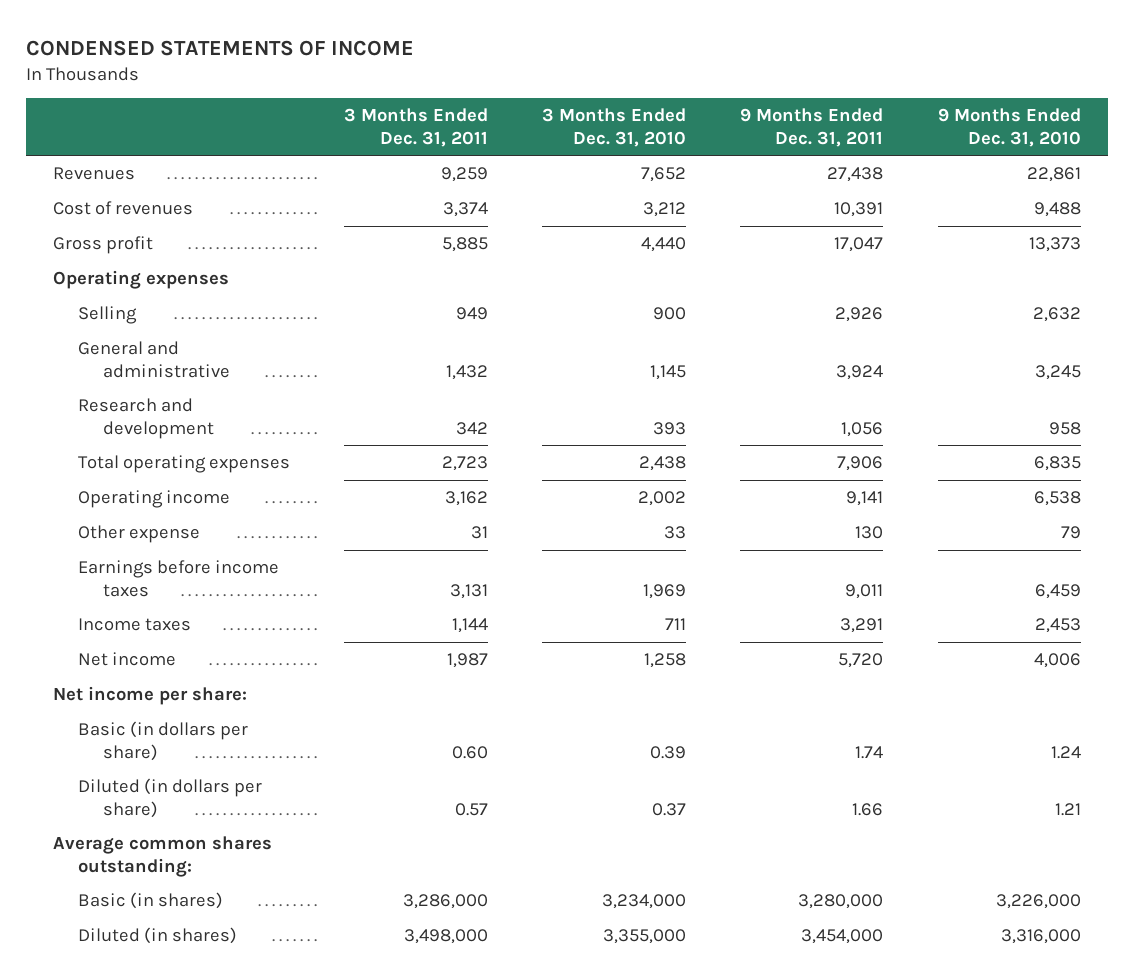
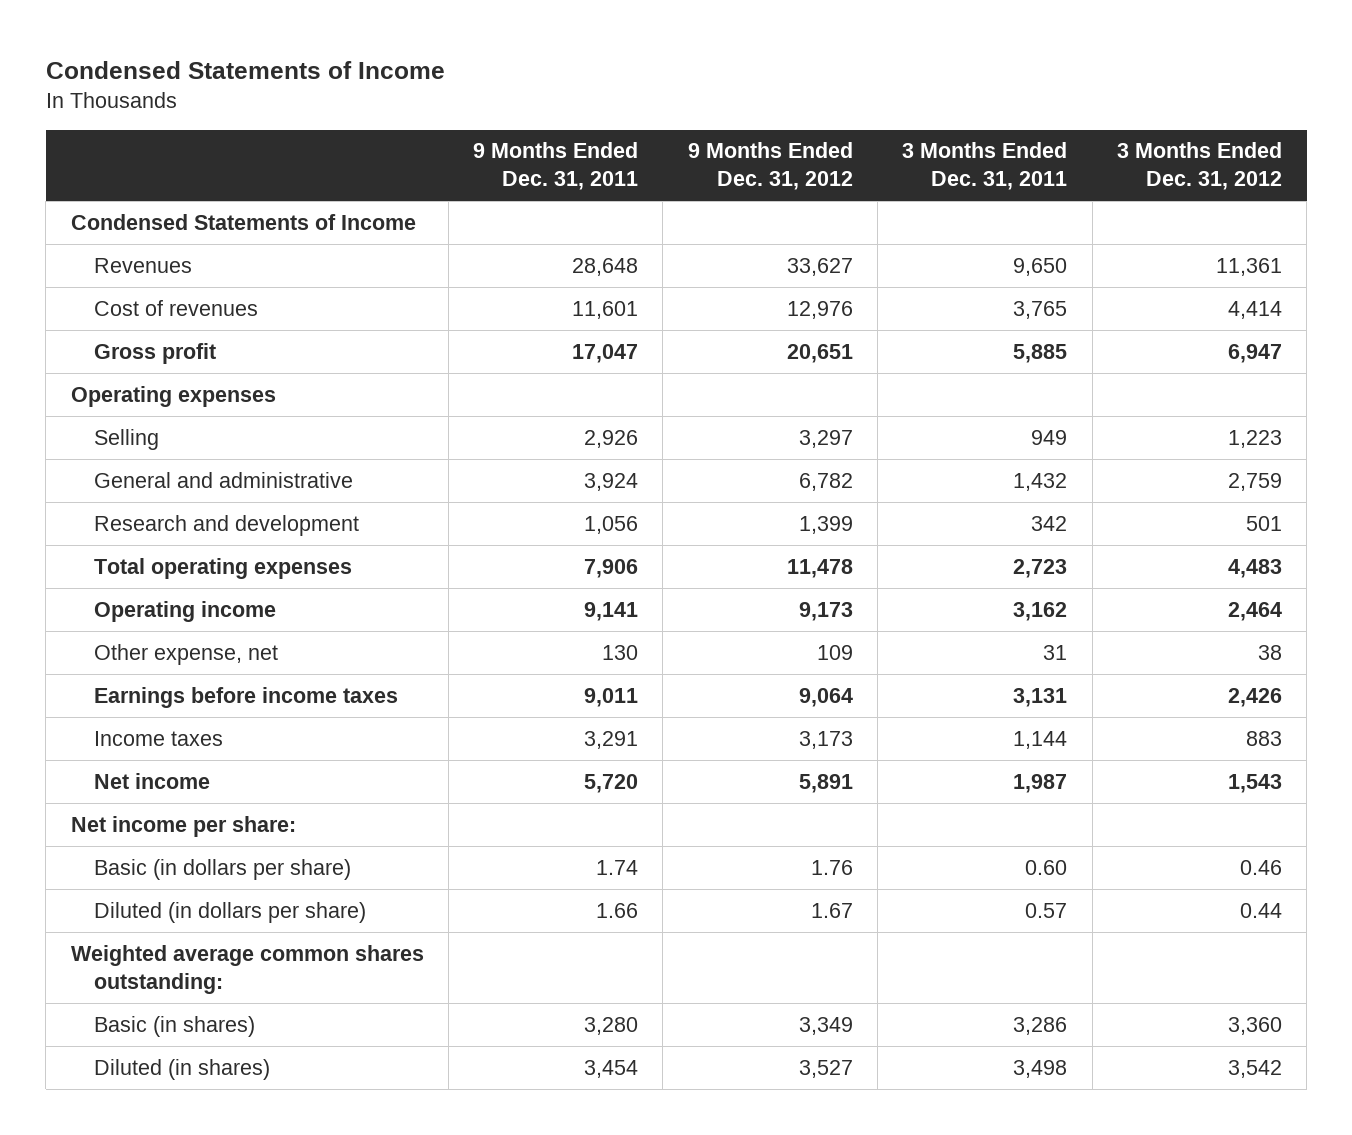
- CONDENSED STATEMENTS OF INCOME
+ Condensed Statements of Income
- | 3 Months Ended Dec. 31, 2011 | 3 Months Ended Dec. 31, 2010 | 9 Months Ended Dec. 31, 2011 | 9 Months Ended Dec. 31, 2010
+ | 9 Months Ended Dec. 31, 2011 | 9 Months Ended Dec. 31, 2012 | 3 Months Ended Dec. 31, 2011 | 3 Months Ended Dec. 31, 2012
- Revenues | 9,259 | 7,652 | 27,438 | 22,861
- Cost of revenues | 3,374 | 3,212 | 10,391 | 9,488
+ Condensed Statements of Income
+ Revenues | 28,648 | 33,627 | 9,650 | 11,361
+ Cost of revenues | 11,601 | 12,976 | 3,765 | 4,414
- Other expense | 31 | 33 | 130 | 79
+ Other expense, net | 130 | 109 | 31 | 38
- Average common shares outstanding:
- Basic (in shares) | 3,286,000 | 3,234,000 | 3,280,000 | 3,226,000
- Diluted (in shares) | 3,498,000 | 3,355,000 | 3,454,000 | 3,316,000
+ Weighted average common shares outstanding:
+ Basic (in shares) | 3,280 | 3,349 | 3,286 | 3,360
+ Diluted (in shares) | 3,454 | 3,527 | 3,498 | 3,542

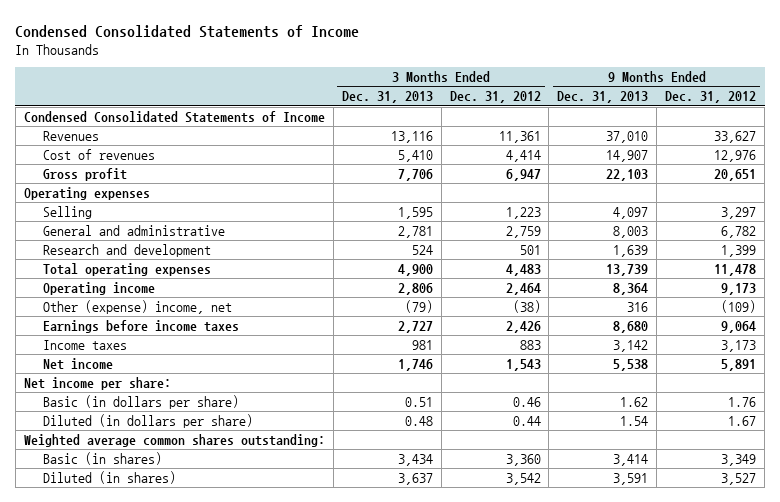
- Condensed Statements of Income
+ Condensed Consolidated Statements of Income
- | 9 Months Ended Dec. 31, 2011 | 9 Months Ended Dec. 31, 2012 | 3 Months Ended Dec. 31, 2011 | 3 Months Ended Dec. 31, 2012
+ | 3 Months Ended Dec. 31, 2013 | 3 Months Ended Dec. 31, 2012 | 9 Months Ended Dec. 31, 2013 | 9 Months Ended Dec. 31, 2012
- Condensed Statements of Income
+ Condensed Consolidated Statements of Income
- Other expense, net | 130 | 109 | 31 | 38
+ Other (expense) income, net | (79) | (38) | 316 | (109)

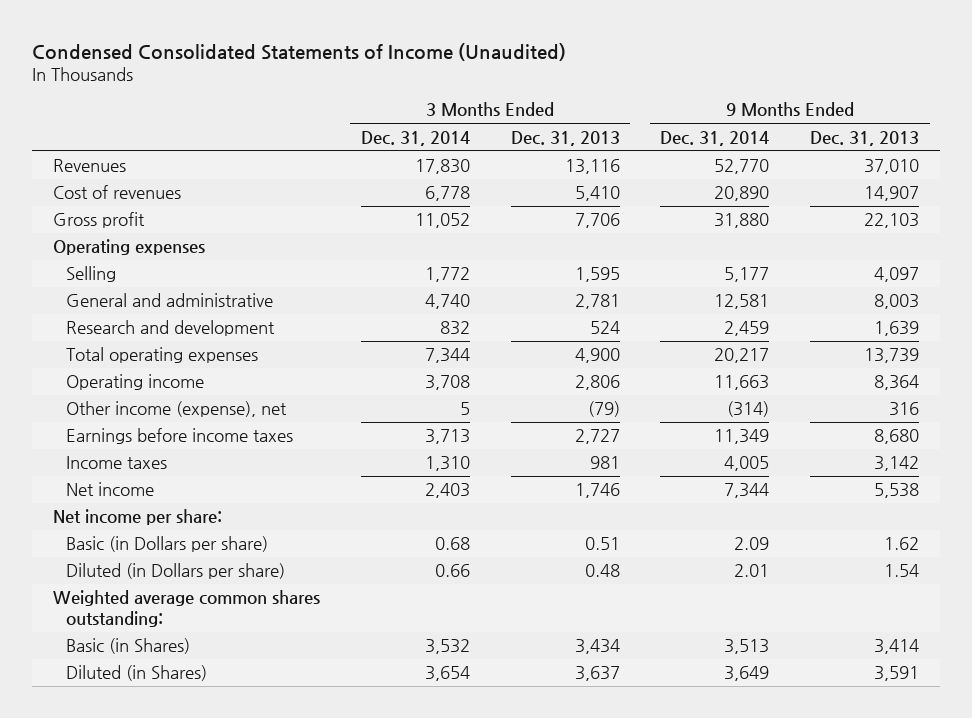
- Condensed Consolidated Statements of Income
+ Condensed Consolidated Statements of Income (Unaudited)
- | 3 Months Ended Dec. 31, 2013 | 3 Months Ended Dec. 31, 2012 | 9 Months Ended Dec. 31, 2013 | 9 Months Ended Dec. 31, 2012
+ | 3 Months Ended Dec. 31, 2014 | 3 Months Ended Dec. 31, 2013 | 9 Months Ended Dec. 31, 2014 | 9 Months Ended Dec. 31, 2013
- Condensed Consolidated Statements of Income
- Other (expense) income, net | (79) | (38) | 316 | (109)
+ Other income (expense), net | 5 | (79) | (314) | 316
- Basic (in dollars per share) | 0.51 | 0.46 | 1.62 | 1.76
- Diluted (in dollars per share) | 0.48 | 0.44 | 1.54 | 1.67
+ Basic (in Dollars per share) | 0.68 | 0.51 | 2.09 | 1.62
+ Diluted (in Dollars per share) | 0.66 | 0.48 | 2.01 | 1.54
- Basic (in shares) | 3,434 | 3,360 | 3,414 | 3,349
- Diluted (in shares) | 3,637 | 3,542 | 3,591 | 3,527
+ Basic (in Shares) | 3,532 | 3,434 | 3,513 | 3,414
+ Diluted (in Shares) | 3,654 | 3,637 | 3,649 | 3,591

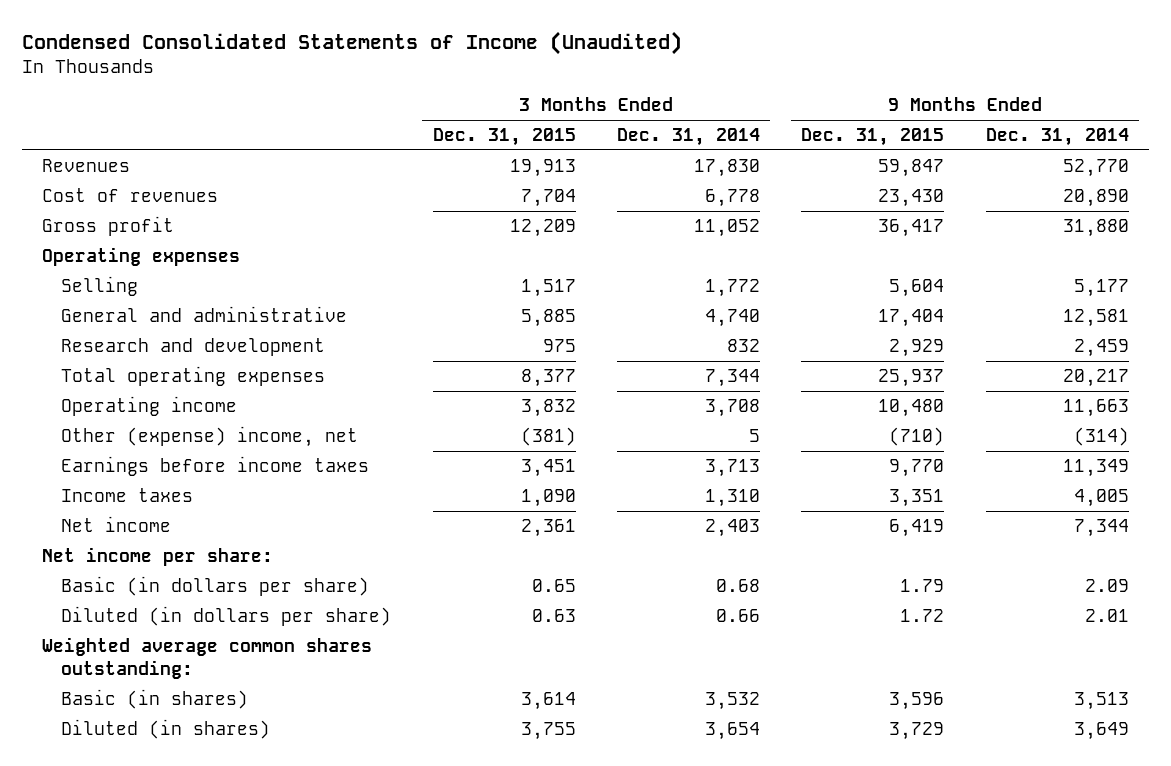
- | 3 Months Ended Dec. 31, 2014 | 3 Months Ended Dec. 31, 2013 | 9 Months Ended Dec. 31, 2014 | 9 Months Ended Dec. 31, 2013
+ | 3 Months Ended Dec. 31, 2015 | 3 Months Ended Dec. 31, 2014 | 9 Months Ended Dec. 31, 2015 | 9 Months Ended Dec. 31, 2014
- Other income (expense), net | 5 | (79) | (314) | 316
+ Other (expense) income, net | (381) | 5 | (710) | (314)
- Basic (in Dollars per share) | 0.68 | 0.51 | 2.09 | 1.62
- Diluted (in Dollars per share) | 0.66 | 0.48 | 2.01 | 1.54
+ Basic (in dollars per share) | 0.65 | 0.68 | 1.79 | 2.09
+ Diluted (in dollars per share) | 0.63 | 0.66 | 1.72 | 2.01
- Basic (in Shares) | 3,532 | 3,434 | 3,513 | 3,414
- Diluted (in Shares) | 3,654 | 3,637 | 3,649 | 3,591
+ Basic (in shares) | 3,614 | 3,532 | 3,596 | 3,513
+ Diluted (in shares) | 3,755 | 3,654 | 3,729 | 3,649

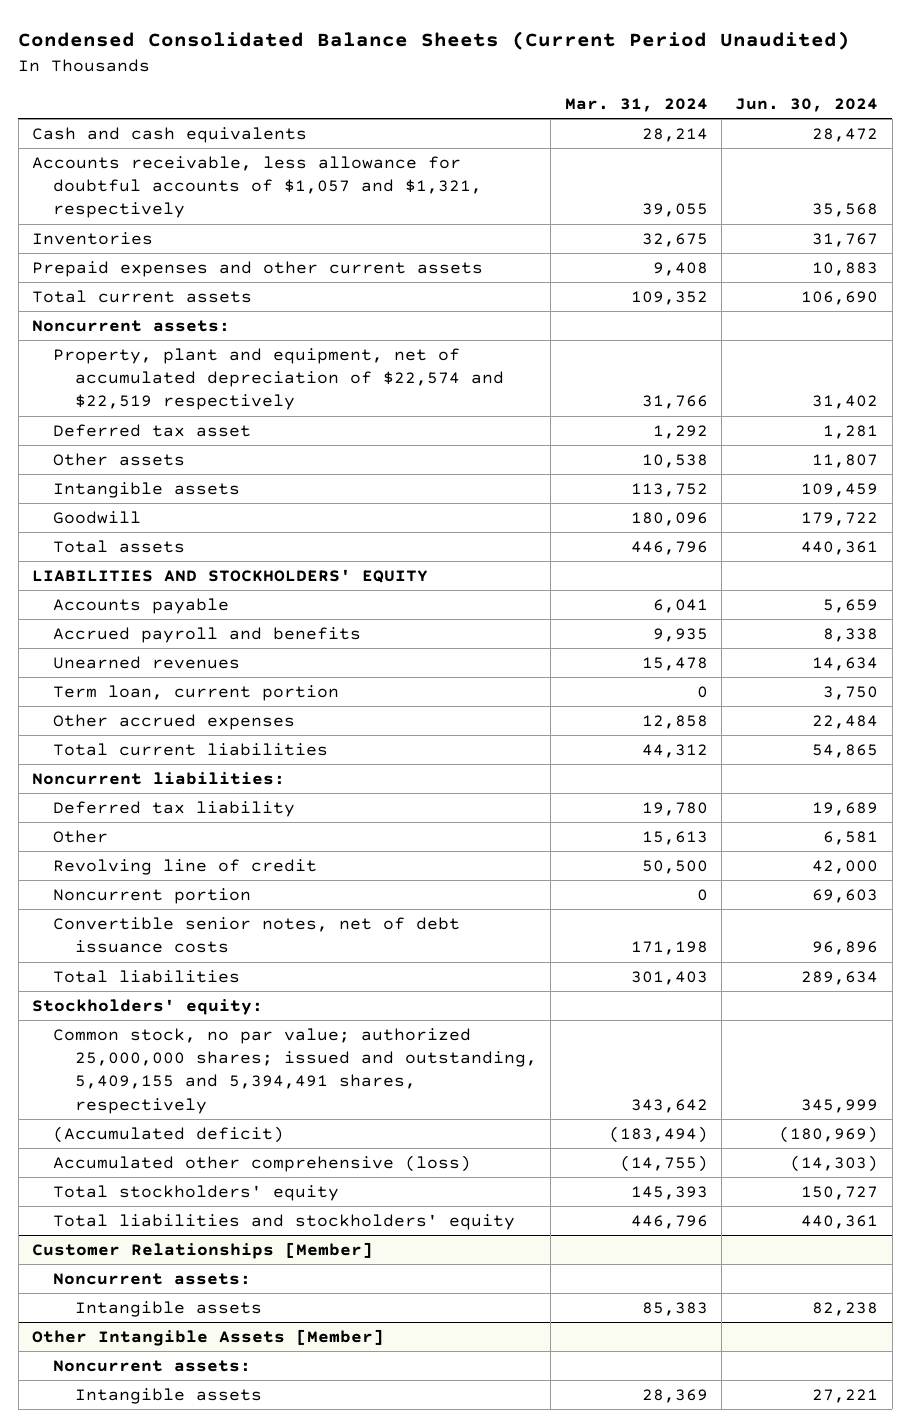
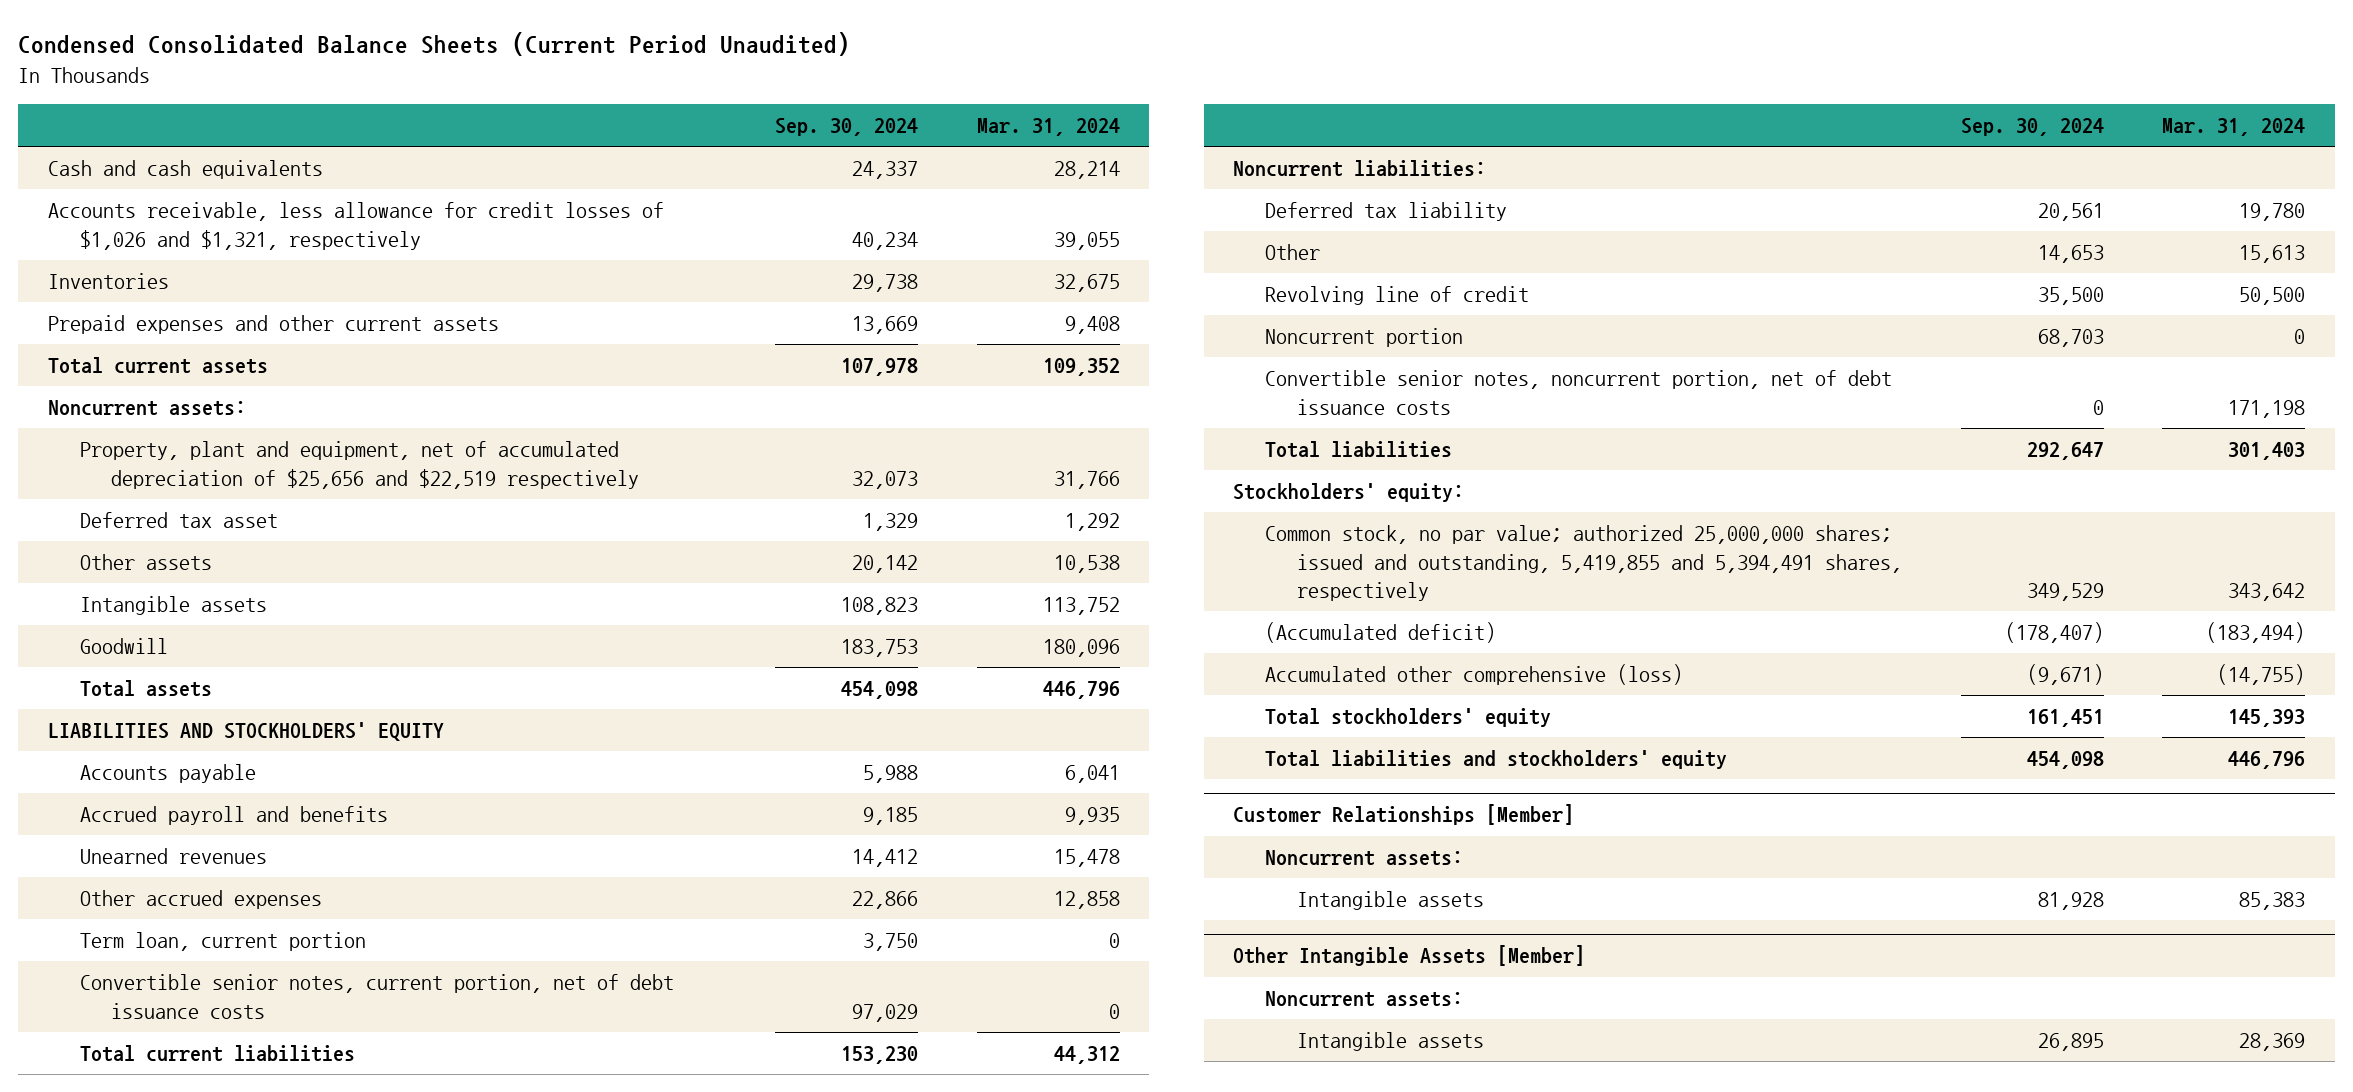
- | Mar. 31, 2024 | Jun. 30, 2024
+ | Sep. 30, 2024 | Mar. 31, 2024
- Accounts receivable, less allowance for doubtful accounts of $1,057 and $1,321, respectively | 39,055 | 35,568
+ Accounts receivable, less allowance for credit losses of $1,026 and $1,321, respectively | 40,234 | 39,055
- Property, plant and equipment, net of accumulated depreciation of $22,574 and $22,519 respectively | 31,766 | 31,402
+ Property, plant and equipment, net of accumulated depreciation of $25,656 and $22,519 respectively | 32,073 | 31,766
moved down: Term loan, current portion | 3,750 | 0
+ Convertible senior notes, current portion, net of debt issuance costs | 97,029 | 0
- Convertible senior notes, net of debt issuance costs | 171,198 | 96,896
+ Convertible senior notes, noncurrent portion, net of debt issuance costs | 0 | 171,198
- Common stock, no par value; authorized 25,000,000 shares; issued and outstanding, 5,409,155 and 5,394,491 shares, respectively | 343,642 | 345,999
+ Common stock, no par value; authorized 25,000,000 shares; issued and outstanding, 5,419,855 and 5,394,491 shares, respectively | 349,529 | 343,642

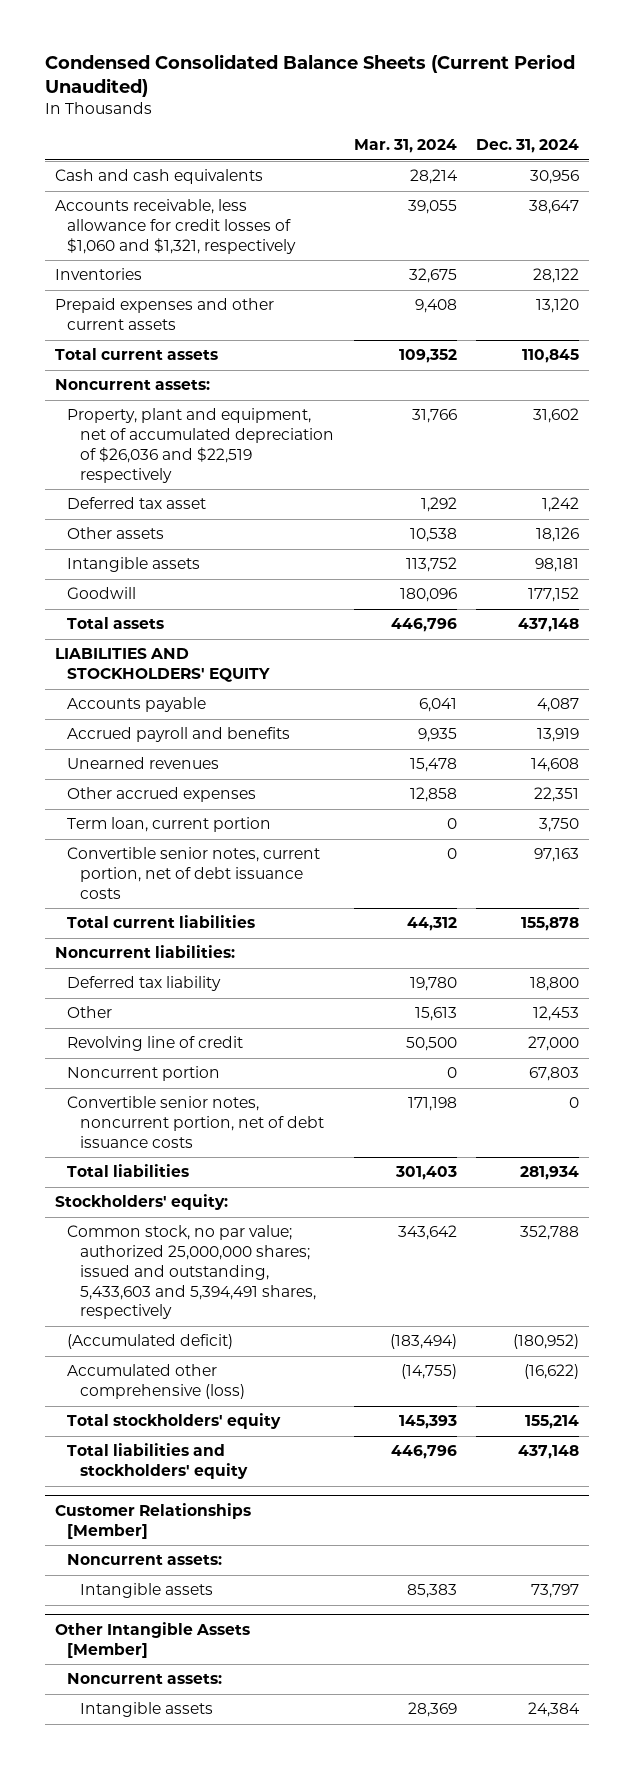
- | Sep. 30, 2024 | Mar. 31, 2024
+ | Mar. 31, 2024 | Dec. 31, 2024
- Accounts receivable, less allowance for credit losses of $1,026 and $1,321, respectively | 40,234 | 39,055
+ Accounts receivable, less allowance for credit losses of $1,060 and $1,321, respectively | 39,055 | 38,647
- Property, plant and equipment, net of accumulated depreciation of $25,656 and $22,519 respectively | 32,073 | 31,766
+ Property, plant and equipment, net of accumulated depreciation of $26,036 and $22,519 respectively | 31,766 | 31,602
- Common stock, no par value; authorized 25,000,000 shares; issued and outstanding, 5,419,855 and 5,394,491 shares, respectively | 349,529 | 343,642
+ Common stock, no par value; authorized 25,000,000 shares; issued and outstanding, 5,433,603 and 5,394,491 shares, respectively | 343,642 | 352,788

